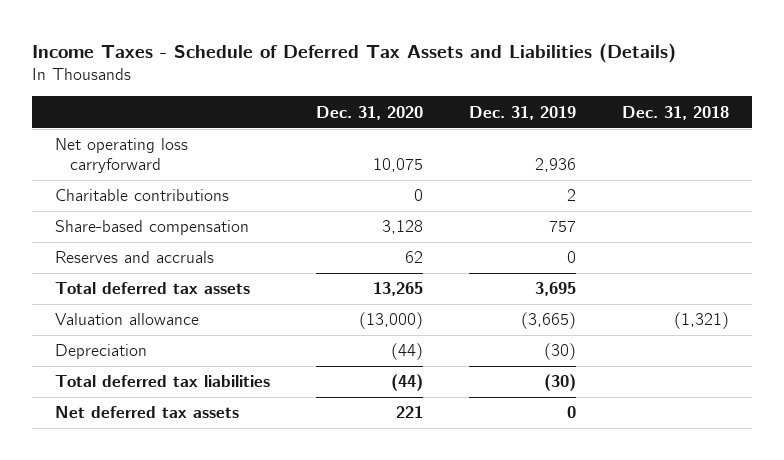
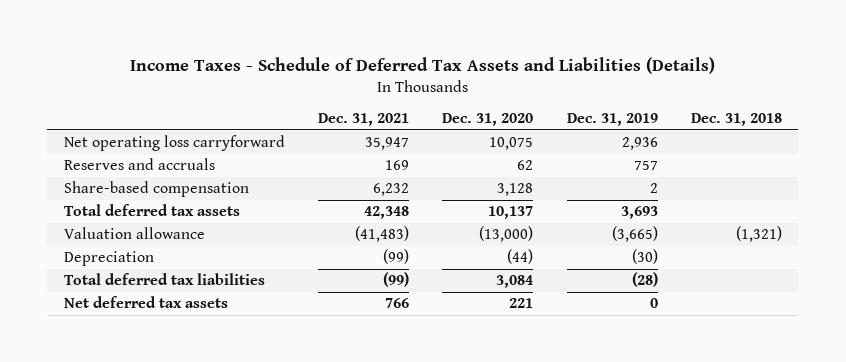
- | Dec. 31, 2020 | Dec. 31, 2019 | Dec. 31, 2018
+ | Dec. 31, 2021 | Dec. 31, 2020 | Dec. 31, 2019 | Dec. 31, 2018
- Charitable contributions | 0 | 2 |
- Share-based compensation | 3,128 | 757 |
- Reserves and accruals | 62 | 0 |
- Total deferred tax assets | 13,265 | 3,695 |
+ Reserves and accruals | 169 | 62 | 757 |
+ Share-based compensation | 6,232 | 3,128 | 2 |
+ Total deferred tax assets | 42,348 | 10,137 | 3,693 |
- Total deferred tax liabilities | (44) | (30) |
+ Total deferred tax liabilities | (99) | 3,084 | (28) |

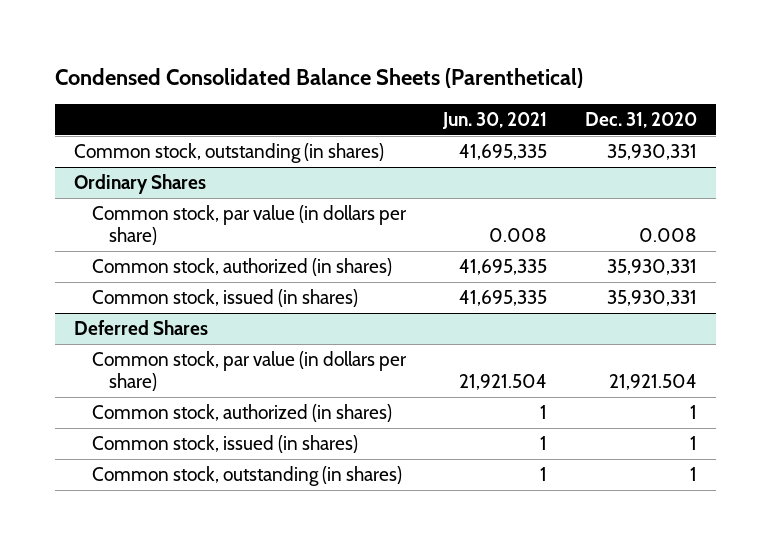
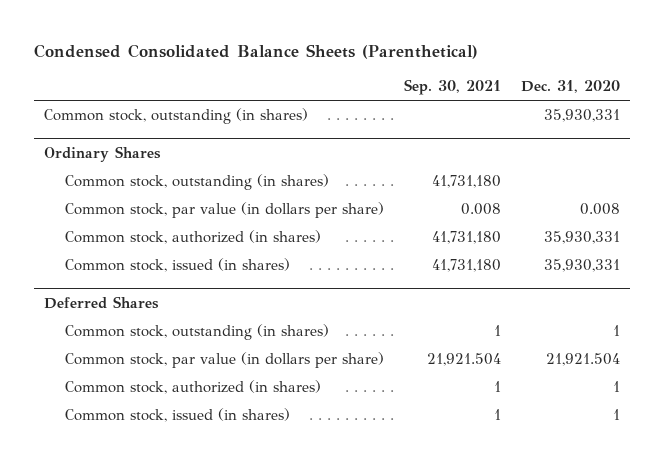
- | Jun. 30, 2021 | Dec. 31, 2020
+ | Sep. 30, 2021 | Dec. 31, 2020
@ Ordinary Shares
+ Common stock, outstanding (in shares) | 41,731,180 |
@ Deferred Shares
moved up: Common stock, outstanding (in shares) | 1 | 1

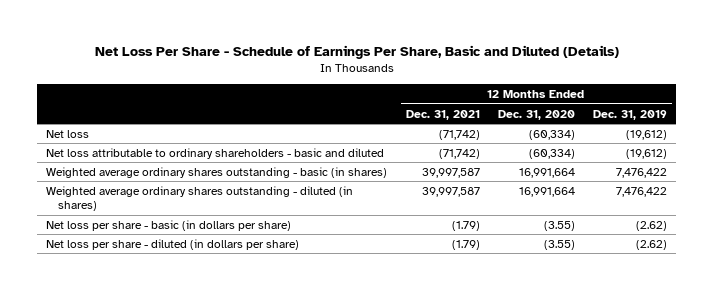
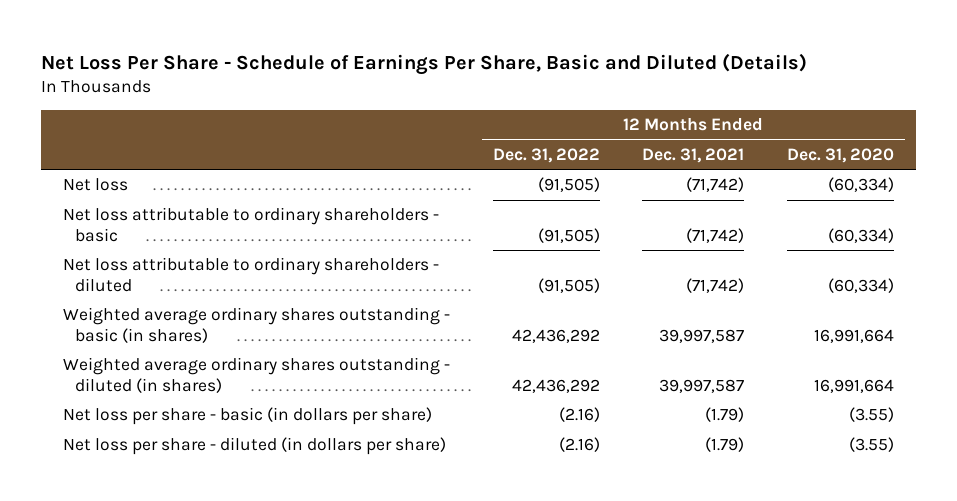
- | 12 Months Ended Dec. 31, 2021 | 12 Months Ended Dec. 31, 2020 | 12 Months Ended Dec. 31, 2019
+ | 12 Months Ended Dec. 31, 2022 | 12 Months Ended Dec. 31, 2021 | 12 Months Ended Dec. 31, 2020
- Net loss attributable to ordinary shareholders - basic and diluted | (71,742) | (60,334) | (19,612)
+ Net loss attributable to ordinary shareholders - basic | (91,505) | (71,742) | (60,334)
+ Net loss attributable to ordinary shareholders - diluted | (91,505) | (71,742) | (60,334)

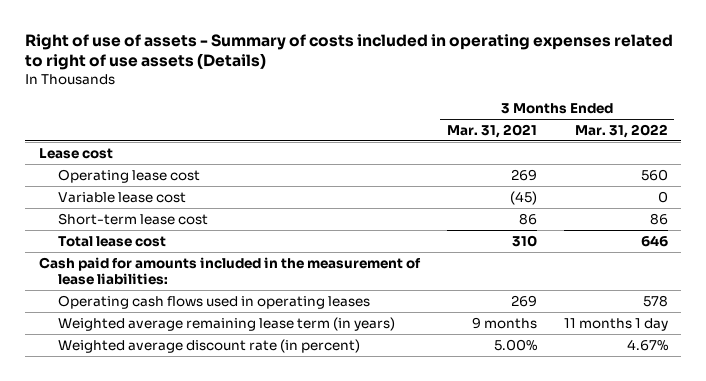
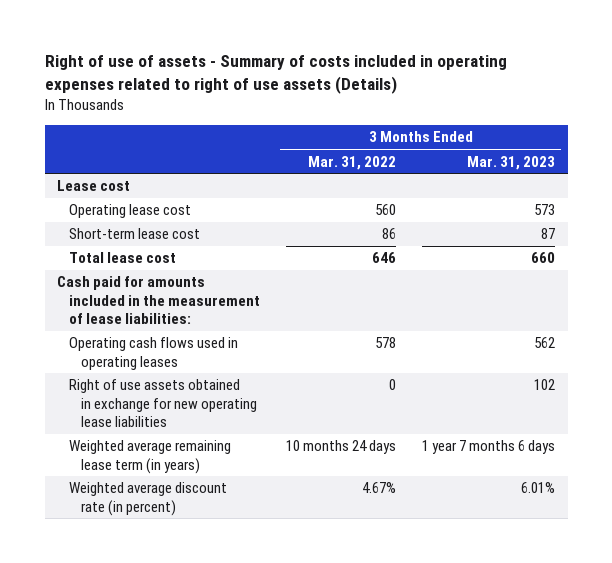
- | 3 Months Ended Mar. 31, 2021 | 3 Months Ended Mar. 31, 2022
+ | 3 Months Ended Mar. 31, 2022 | 3 Months Ended Mar. 31, 2023
- Variable lease cost | (45) | 0
- Weighted average remaining lease term (in years) | 9 months | 11 months 1 day
+ Right of use assets obtained in exchange for new operating lease liabilities | 0 | 102
+ Weighted average remaining lease term (in years) | 10 months 24 days | 1 year 7 months 6 days

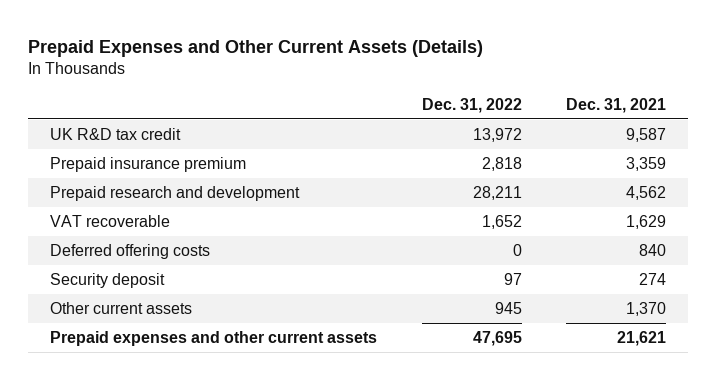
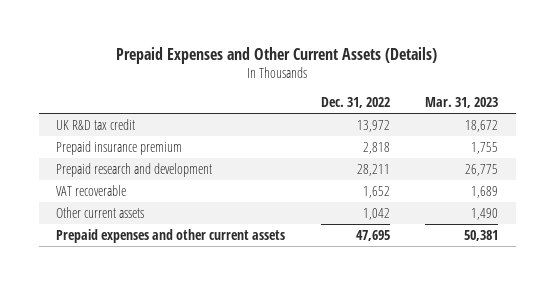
- | Dec. 31, 2022 | Dec. 31, 2021
+ | Dec. 31, 2022 | Mar. 31, 2023
- Deferred offering costs | 0 | 840
- Security deposit | 97 | 274
- Other current assets | 945 | 1,370
+ Other current assets | 1,042 | 1,490

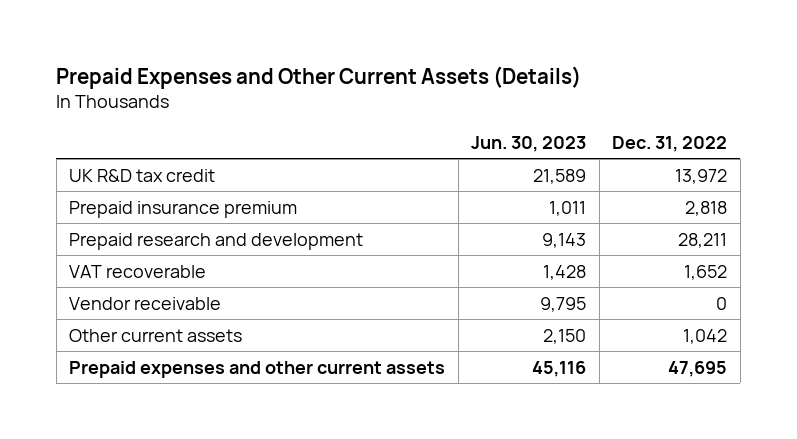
- | Dec. 31, 2022 | Mar. 31, 2023
+ | Jun. 30, 2023 | Dec. 31, 2022
+ Vendor receivable | 9,795 | 0

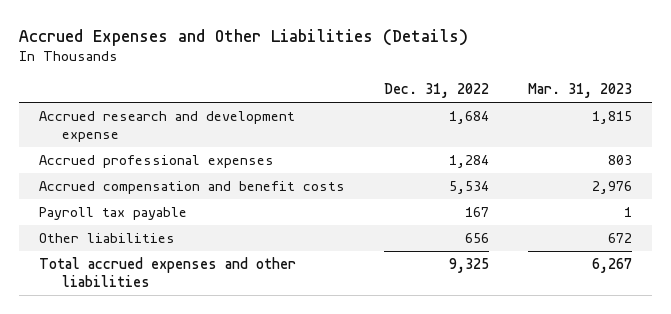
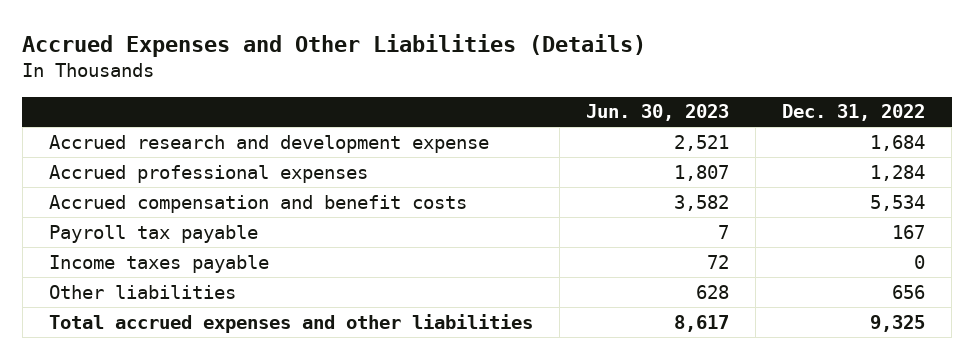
- | Dec. 31, 2022 | Mar. 31, 2023
+ | Jun. 30, 2023 | Dec. 31, 2022
+ Income taxes payable | 72 | 0

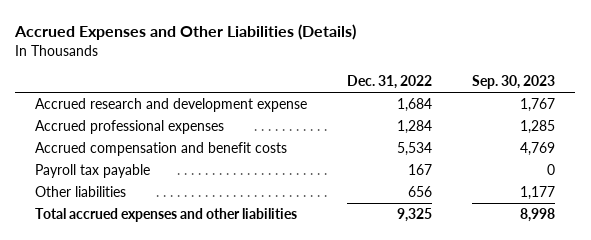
- | Jun. 30, 2023 | Dec. 31, 2022
+ | Dec. 31, 2022 | Sep. 30, 2023
- Income taxes payable | 72 | 0

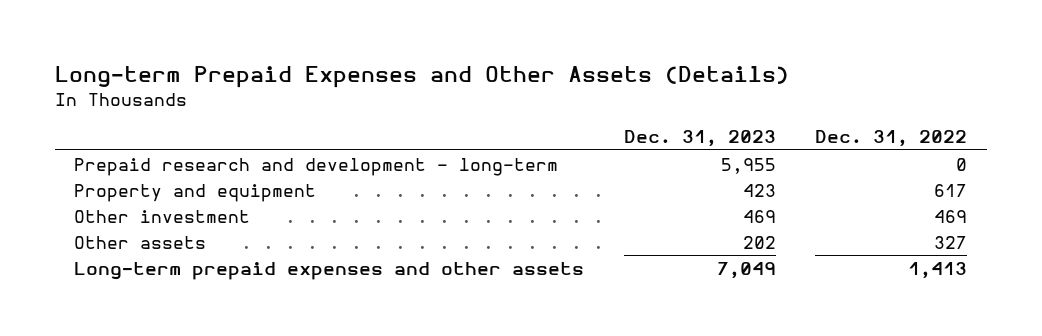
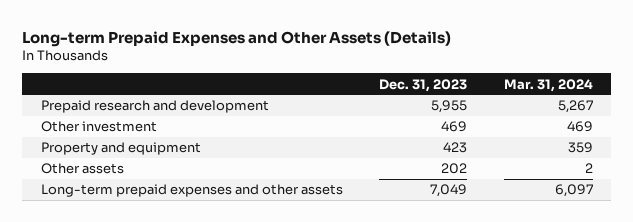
- | Dec. 31, 2023 | Dec. 31, 2022
+ | Dec. 31, 2023 | Mar. 31, 2024
- Prepaid research and development - long-term | 5,955 | 0
+ Prepaid research and development | 5,955 | 5,267
moved down: Property and equipment | 423 | 359

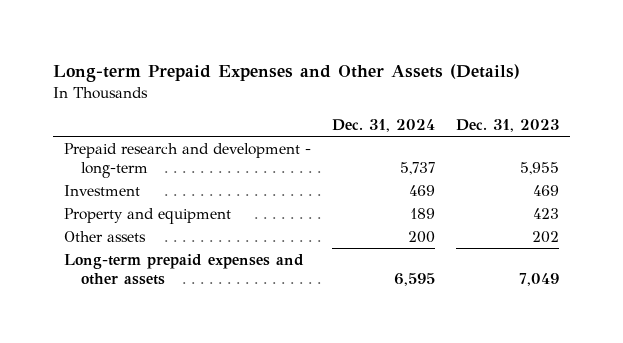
- | Dec. 31, 2023 | Mar. 31, 2024
+ | Dec. 31, 2024 | Dec. 31, 2023
- Prepaid research and development | 5,955 | 5,267
- Other investment | 469 | 469
+ Prepaid research and development - long-term | 5,737 | 5,955
+ Investment | 469 | 469

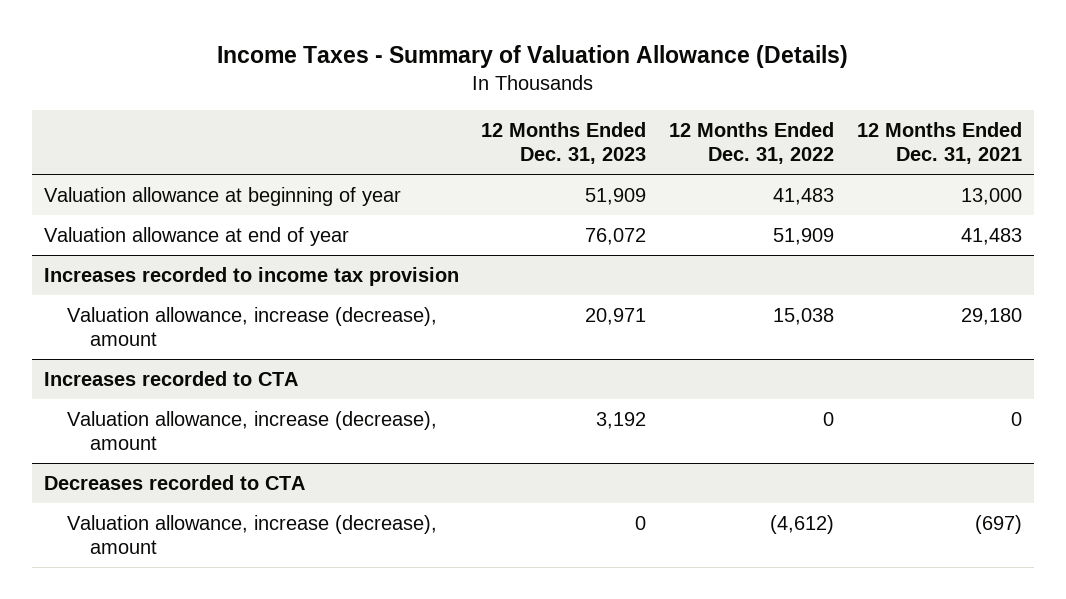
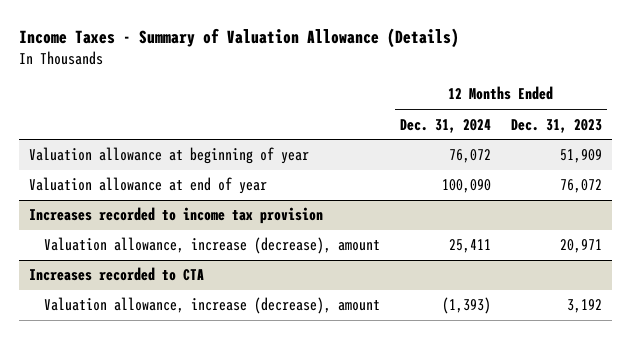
- | 12 Months Ended Dec. 31, 2023 | 12 Months Ended Dec. 31, 2022 | 12 Months Ended Dec. 31, 2021
+ | 12 Months Ended Dec. 31, 2024 | 12 Months Ended Dec. 31, 2023
- Decreases recorded to CTA
- Valuation allowance, increase (decrease), amount | 0 | (4,612) | (697)

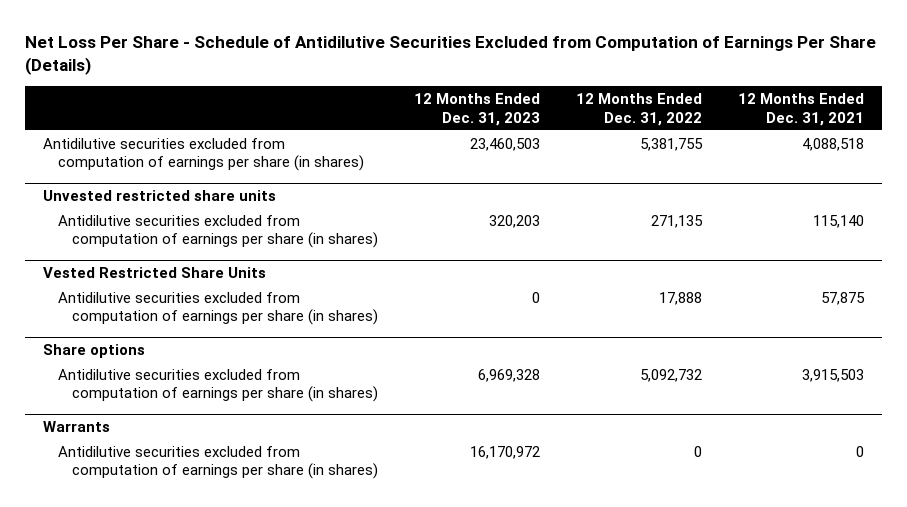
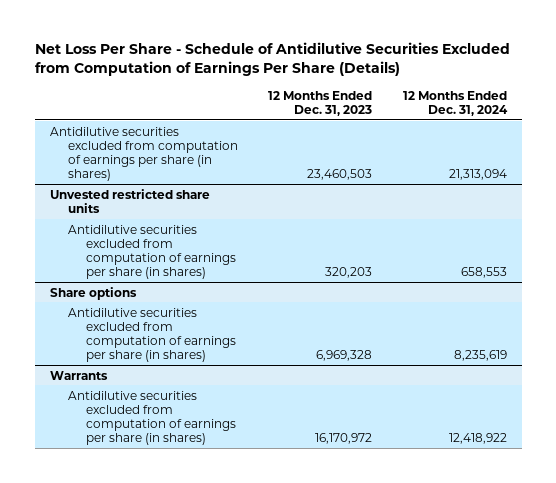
- | 12 Months Ended Dec. 31, 2023 | 12 Months Ended Dec. 31, 2022 | 12 Months Ended Dec. 31, 2021
+ | 12 Months Ended Dec. 31, 2023 | 12 Months Ended Dec. 31, 2024
- Vested Restricted Share Units
- Antidilutive securities excluded from computation of earnings per share (in shares) | 0 | 17,888 | 57,875

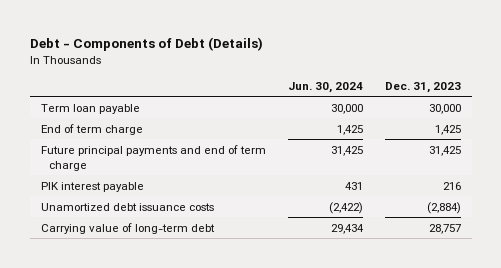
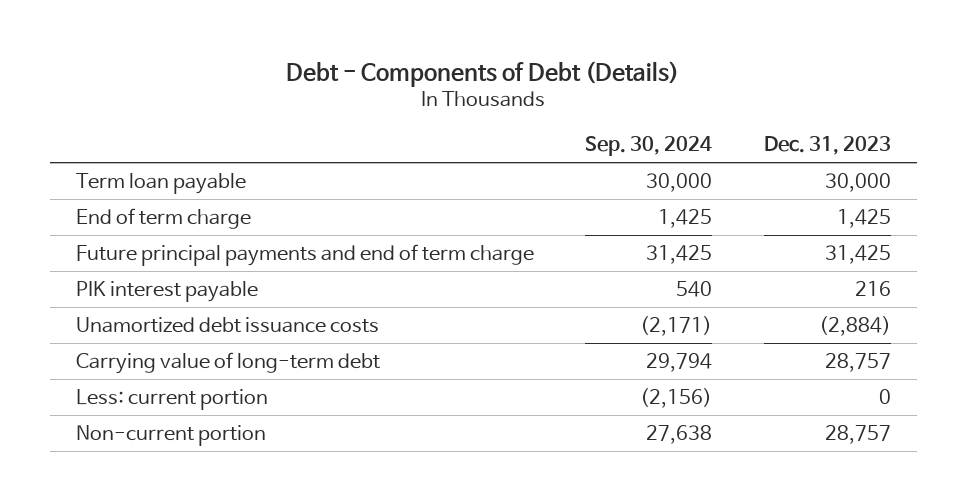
- | Jun. 30, 2024 | Dec. 31, 2023
+ | Sep. 30, 2024 | Dec. 31, 2023
+ Less: current portion | (2,156) | 0
+ Non-current portion | 27,638 | 28,757

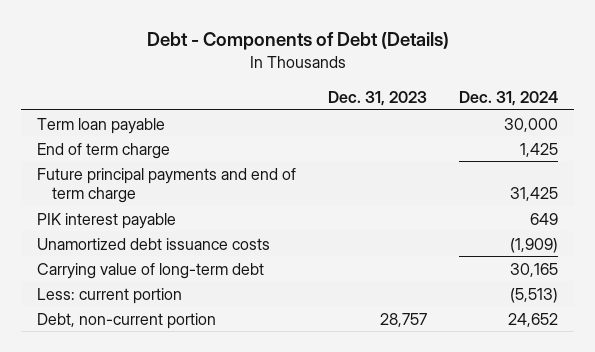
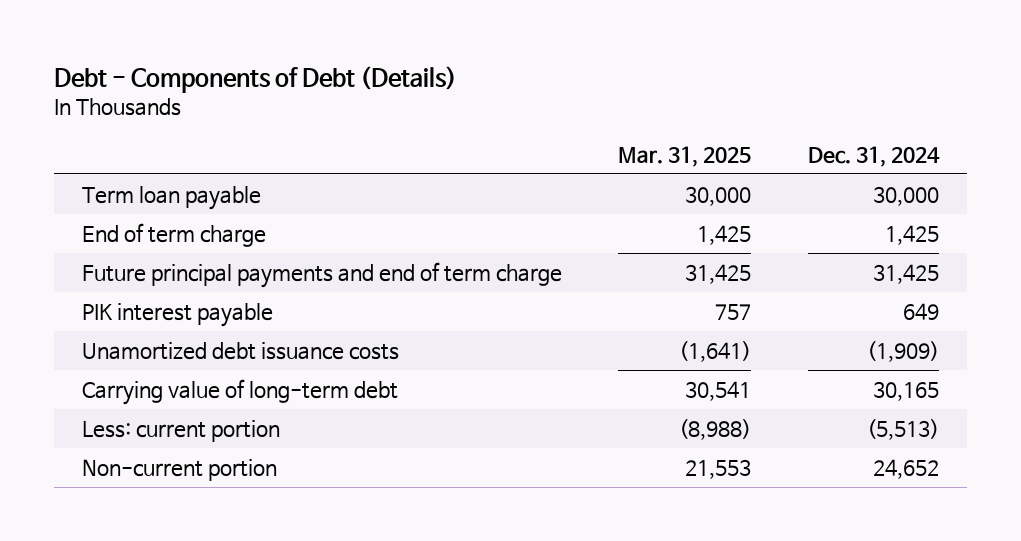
- | Dec. 31, 2023 | Dec. 31, 2024
+ | Mar. 31, 2025 | Dec. 31, 2024
- Debt, non-current portion | 28,757 | 24,652
+ Non-current portion | 21,553 | 24,652

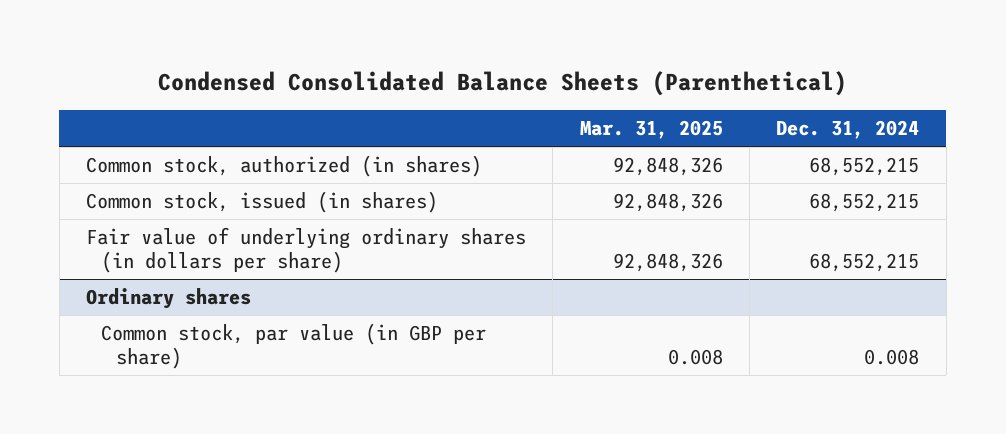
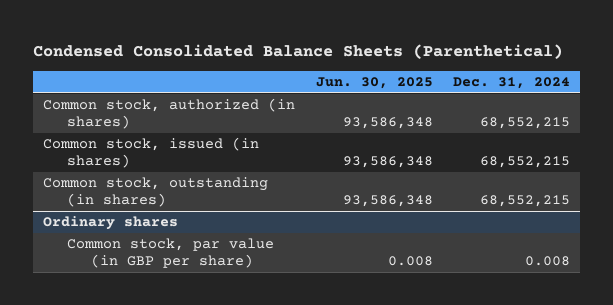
- | Mar. 31, 2025 | Dec. 31, 2024
+ | Jun. 30, 2025 | Dec. 31, 2024
- Fair value of underlying ordinary shares (in dollars per share) | 92,848,326 | 68,552,215
+ Common stock, outstanding (in shares) | 93,586,348 | 68,552,215

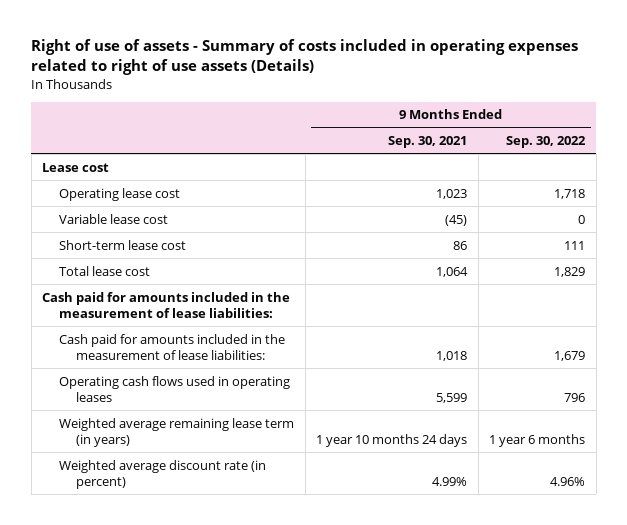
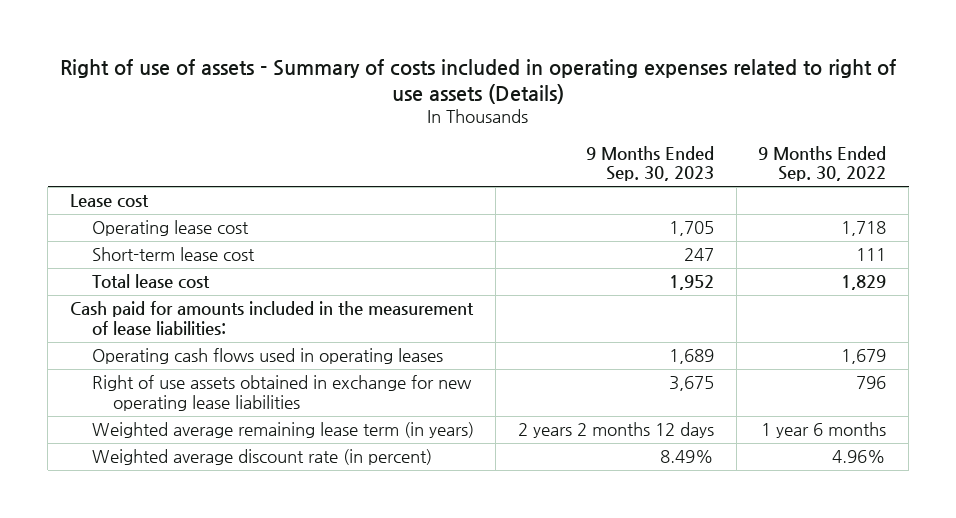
- | 9 Months Ended Sep. 30, 2021 | 9 Months Ended Sep. 30, 2022
+ | 9 Months Ended Sep. 30, 2023 | 9 Months Ended Sep. 30, 2022
- Variable lease cost | (45) | 0
- Cash paid for amounts included in the measurement of lease liabilities: | 1,018 | 1,679
- Operating cash flows used in operating leases | 5,599 | 796
+ Operating cash flows used in operating leases | 1,689 | 1,679
+ Right of use assets obtained in exchange for new operating lease liabilities | 3,675 | 796

